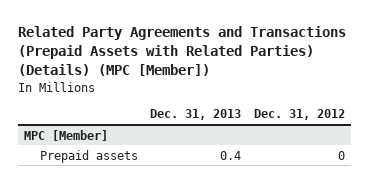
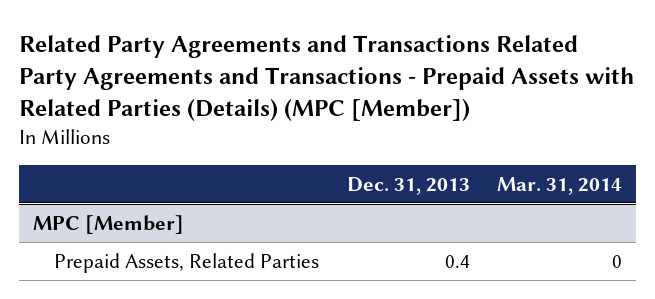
- Related Party Agreements and Transactions (Prepaid Assets with Related Parties) (Details) (MPC [Member])
+ Related Party Agreements and Transactions Related Party Agreements and Transactions - Prepaid Assets with Related Parties (Details) (MPC [Member])
- | Dec. 31, 2013 | Dec. 31, 2012
+ | Dec. 31, 2013 | Mar. 31, 2014
@ MPC [Member]
- Prepaid assets | 0.4 | 0
+ Prepaid Assets, Related Parties | 0.4 | 0

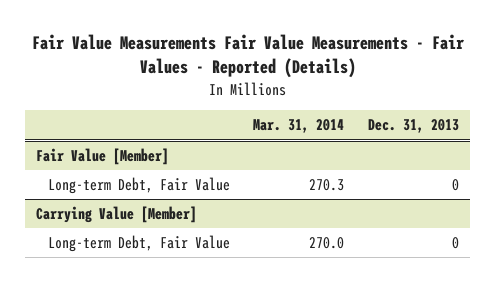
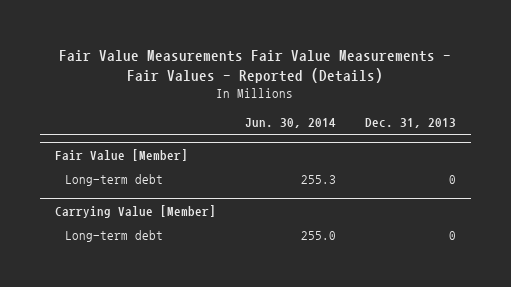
- | Mar. 31, 2014 | Dec. 31, 2013
+ | Jun. 30, 2014 | Dec. 31, 2013
@ Fair Value [Member]
- Long-term Debt, Fair Value | 270.3 | 0
+ Long-term debt | 255.3 | 0
@ Carrying Value [Member]
- Long-term Debt, Fair Value | 270.0 | 0
+ Long-term debt | 255.0 | 0

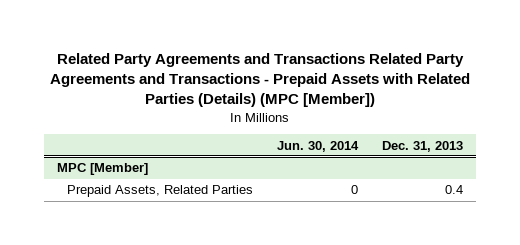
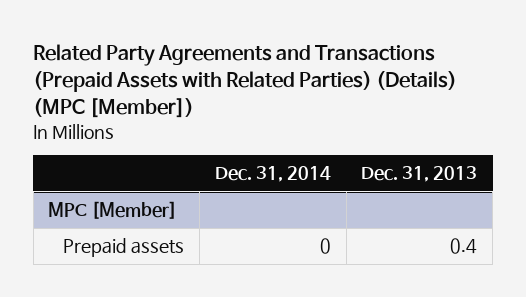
- Related Party Agreements and Transactions Related Party Agreements and Transactions - Prepaid Assets with Related Parties (Details) (MPC [Member])
+ Related Party Agreements and Transactions (Prepaid Assets with Related Parties) (Details) (MPC [Member])
- | Jun. 30, 2014 | Dec. 31, 2013
+ | Dec. 31, 2014 | Dec. 31, 2013
@ MPC [Member]
- Prepaid Assets, Related Parties | 0 | 0.4
+ Prepaid assets | 0 | 0.4

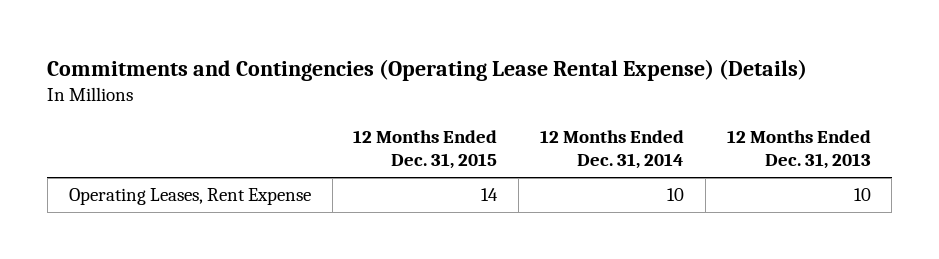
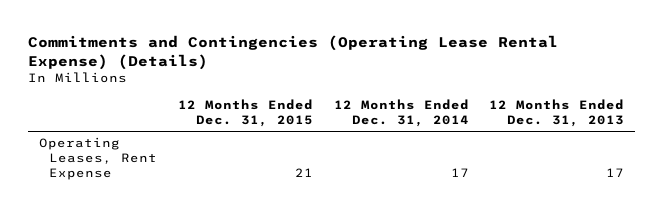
- Operating Leases, Rent Expense | 14 | 10 | 10
+ Operating Leases, Rent Expense | 21 | 17 | 17

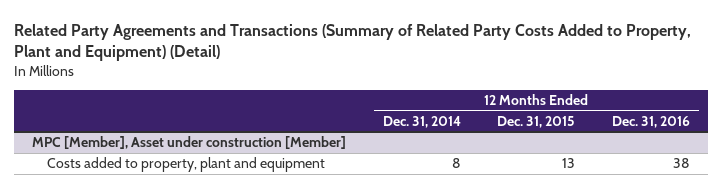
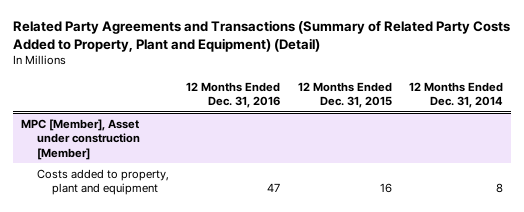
- | 12 Months Ended Dec. 31, 2014 | 12 Months Ended Dec. 31, 2015 | 12 Months Ended Dec. 31, 2016
+ | 12 Months Ended Dec. 31, 2016 | 12 Months Ended Dec. 31, 2015 | 12 Months Ended Dec. 31, 2014
@ MPC [Member], Asset under construction [Member]
- Costs added to property, plant and equipment | 8 | 13 | 38
+ Costs added to property, plant and equipment | 47 | 16 | 8

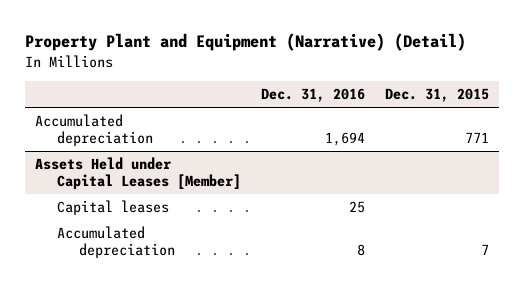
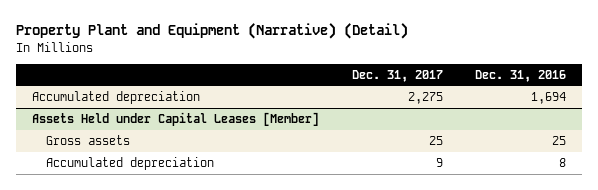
- | Dec. 31, 2016 | Dec. 31, 2015
+ | Dec. 31, 2017 | Dec. 31, 2016
@ Assets Held under Capital Leases [Member]
- Capital leases | 25 |
+ Gross assets | 25 | 25

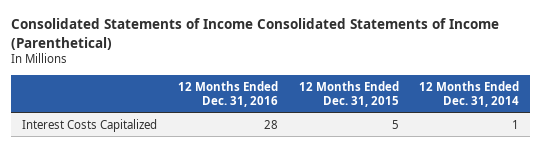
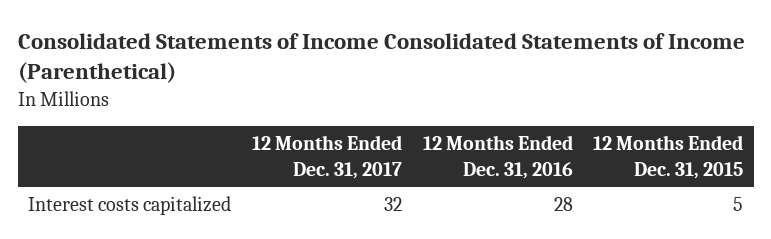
- | 12 Months Ended Dec. 31, 2016 | 12 Months Ended Dec. 31, 2015 | 12 Months Ended Dec. 31, 2014
+ | 12 Months Ended Dec. 31, 2017 | 12 Months Ended Dec. 31, 2016 | 12 Months Ended Dec. 31, 2015
- Interest Costs Capitalized | 28 | 5 | 1
+ Interest costs capitalized | 32 | 28 | 5

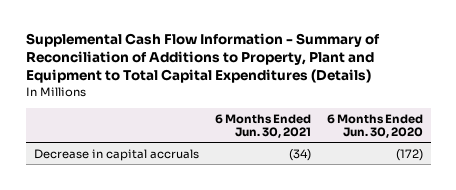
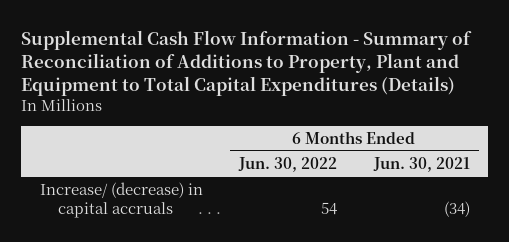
- | 6 Months Ended Jun. 30, 2021 | 6 Months Ended Jun. 30, 2020
+ | 6 Months Ended Jun. 30, 2022 | 6 Months Ended Jun. 30, 2021
- Decrease in capital accruals | (34) | (172)
+ Increase/ (decrease) in capital accruals | 54 | (34)

